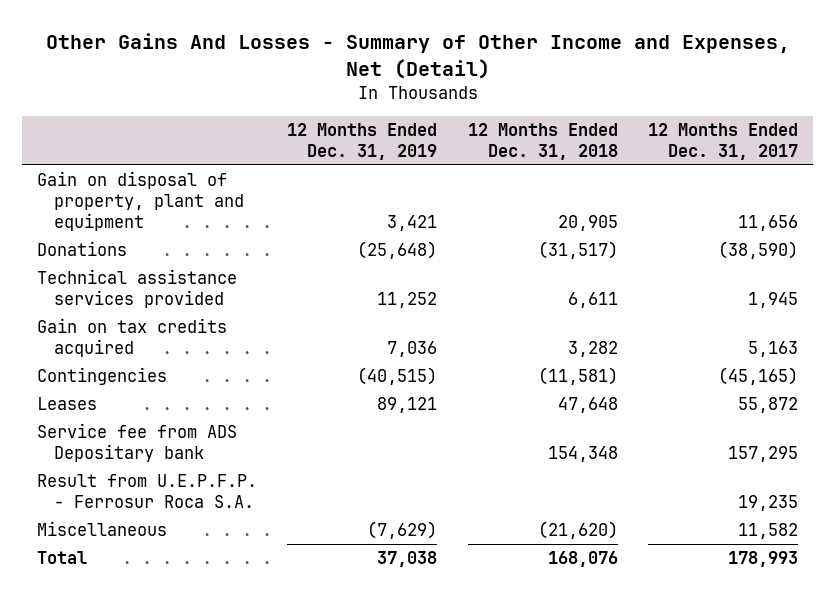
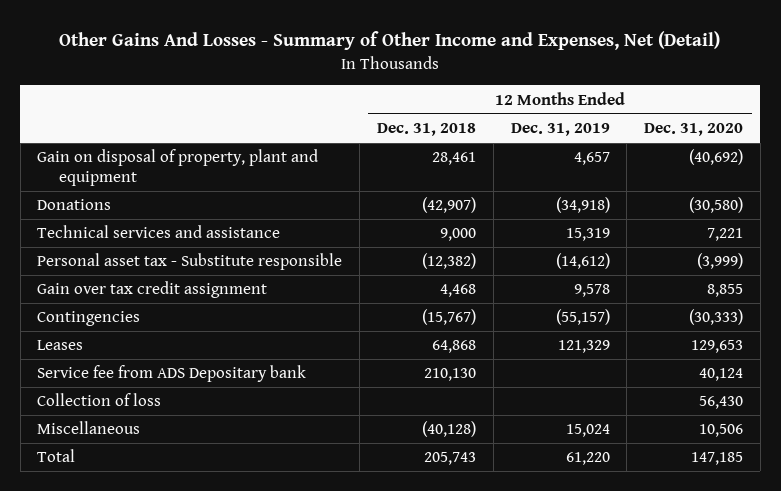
- | 12 Months Ended Dec. 31, 2019 | 12 Months Ended Dec. 31, 2018 | 12 Months Ended Dec. 31, 2017
+ | 12 Months Ended Dec. 31, 2018 | 12 Months Ended Dec. 31, 2019 | 12 Months Ended Dec. 31, 2020
- Gain on disposal of property, plant and equipment | 3,421 | 20,905 | 11,656
- Donations | (25,648) | (31,517) | (38,590)
- Technical assistance services provided | 11,252 | 6,611 | 1,945
- Gain on tax credits acquired | 7,036 | 3,282 | 5,163
- Contingencies | (40,515) | (11,581) | (45,165)
- Leases | 89,121 | 47,648 | 55,872
- Service fee from ADS Depositary bank | | 154,348 | 157,295
- Result from U.E.P.F.P. - Ferrosur Roca S.A. | | | 19,235
- Miscellaneous | (7,629) | (21,620) | 11,582
- Total | 37,038 | 168,076 | 178,993
+ Gain on disposal of property, plant and equipment | 28,461 | 4,657 | (40,692)
+ Donations | (42,907) | (34,918) | (30,580)
+ Technical services and assistance | 9,000 | 15,319 | 7,221
+ Personal asset tax - Substitute responsible | (12,382) | (14,612) | (3,999)
+ Gain over tax credit assignment | 4,468 | 9,578 | 8,855
+ Contingencies | (15,767) | (55,157) | (30,333)
+ Leases | 64,868 | 121,329 | 129,653
+ Service fee from ADS Depositary bank | 210,130 | | 40,124
+ Collection of loss | | | 56,430
+ Miscellaneous | (40,128) | 15,024 | 10,506
+ Total | 205,743 | 61,220 | 147,185

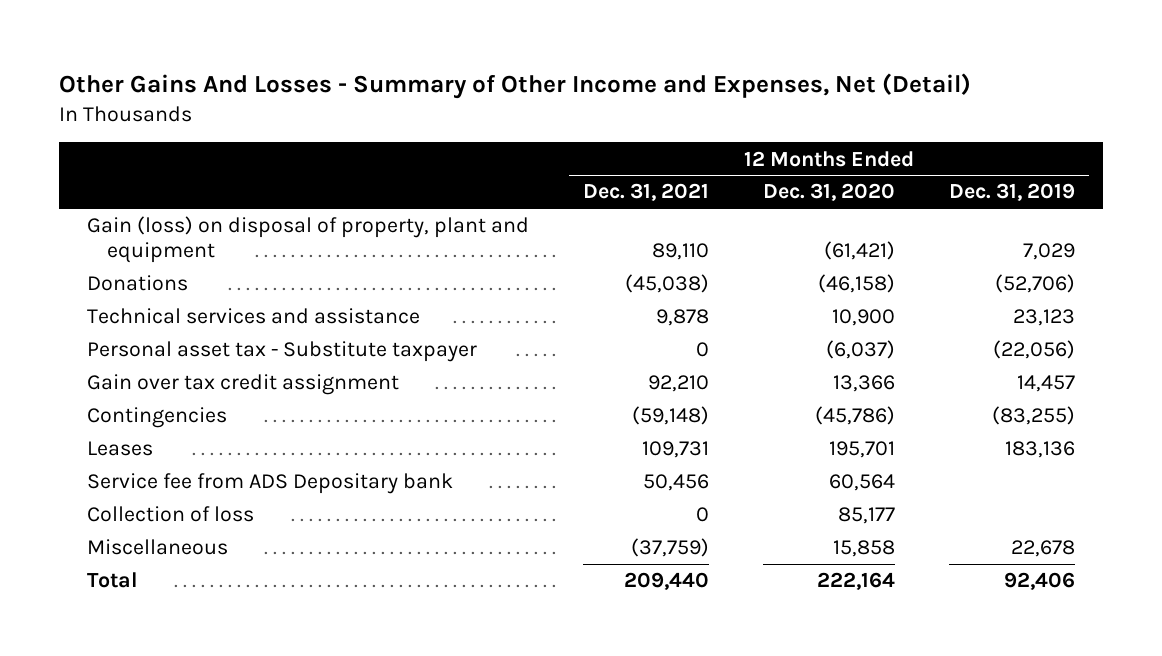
- | 12 Months Ended Dec. 31, 2018 | 12 Months Ended Dec. 31, 2019 | 12 Months Ended Dec. 31, 2020
+ | 12 Months Ended Dec. 31, 2021 | 12 Months Ended Dec. 31, 2020 | 12 Months Ended Dec. 31, 2019
- Gain on disposal of property, plant and equipment | 28,461 | 4,657 | (40,692)
- Donations | (42,907) | (34,918) | (30,580)
- Technical services and assistance | 9,000 | 15,319 | 7,221
- Personal asset tax - Substitute responsible | (12,382) | (14,612) | (3,999)
- Gain over tax credit assignment | 4,468 | 9,578 | 8,855
- Contingencies | (15,767) | (55,157) | (30,333)
- Leases | 64,868 | 121,329 | 129,653
- Service fee from ADS Depositary bank | 210,130 | | 40,124
- Collection of loss | | | 56,430
- Miscellaneous | (40,128) | 15,024 | 10,506
- Total | 205,743 | 61,220 | 147,185
+ Gain (loss) on disposal of property, plant and equipment | 89,110 | (61,421) | 7,029
+ Donations | (45,038) | (46,158) | (52,706)
+ Technical services and assistance | 9,878 | 10,900 | 23,123
+ Personal asset tax - Substitute taxpayer | 0 | (6,037) | (22,056)
+ Gain over tax credit assignment | 92,210 | 13,366 | 14,457
+ Contingencies | (59,148) | (45,786) | (83,255)
+ Leases | 109,731 | 195,701 | 183,136
+ Service fee from ADS Depositary bank | 50,456 | 60,564 |
+ Collection of loss | 0 | 85,177 |
+ Miscellaneous | (37,759) | 15,858 | 22,678
+ Total | 209,440 | 222,164 | 92,406

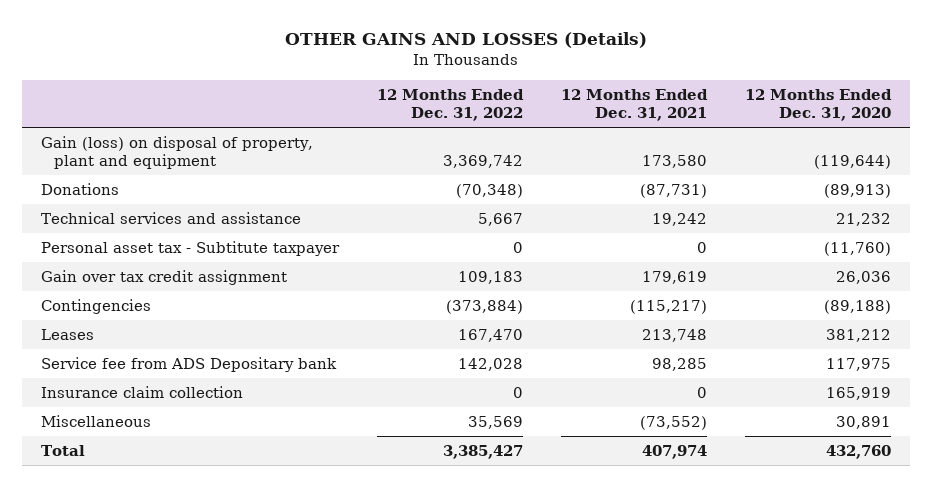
- Other Gains And Losses - Summary of Other Income and Expenses, Net (Detail)
+ OTHER GAINS AND LOSSES (Details)
- | 12 Months Ended Dec. 31, 2021 | 12 Months Ended Dec. 31, 2020 | 12 Months Ended Dec. 31, 2019
+ | 12 Months Ended Dec. 31, 2022 | 12 Months Ended Dec. 31, 2021 | 12 Months Ended Dec. 31, 2020
- Gain (loss) on disposal of property, plant and equipment | 89,110 | (61,421) | 7,029
- Donations | (45,038) | (46,158) | (52,706)
- Technical services and assistance | 9,878 | 10,900 | 23,123
- Personal asset tax - Substitute taxpayer | 0 | (6,037) | (22,056)
- Gain over tax credit assignment | 92,210 | 13,366 | 14,457
- Contingencies | (59,148) | (45,786) | (83,255)
- Leases | 109,731 | 195,701 | 183,136
- Service fee from ADS Depositary bank | 50,456 | 60,564 |
- Collection of loss | 0 | 85,177 |
- Miscellaneous | (37,759) | 15,858 | 22,678
- Total | 209,440 | 222,164 | 92,406
+ Gain (loss) on disposal of property, plant and equipment | 3,369,742 | 173,580 | (119,644)
+ Donations | (70,348) | (87,731) | (89,913)
+ Technical services and assistance | 5,667 | 19,242 | 21,232
+ Personal asset tax - Subtitute taxpayer | 0 | 0 | (11,760)
+ Gain over tax credit assignment | 109,183 | 179,619 | 26,036
+ Contingencies | (373,884) | (115,217) | (89,188)
+ Leases | 167,470 | 213,748 | 381,212
+ Service fee from ADS Depositary bank | 142,028 | 98,285 | 117,975
+ Insurance claim collection | 0 | 0 | 165,919
+ Miscellaneous | 35,569 | (73,552) | 30,891
+ Total | 3,385,427 | 407,974 | 432,760

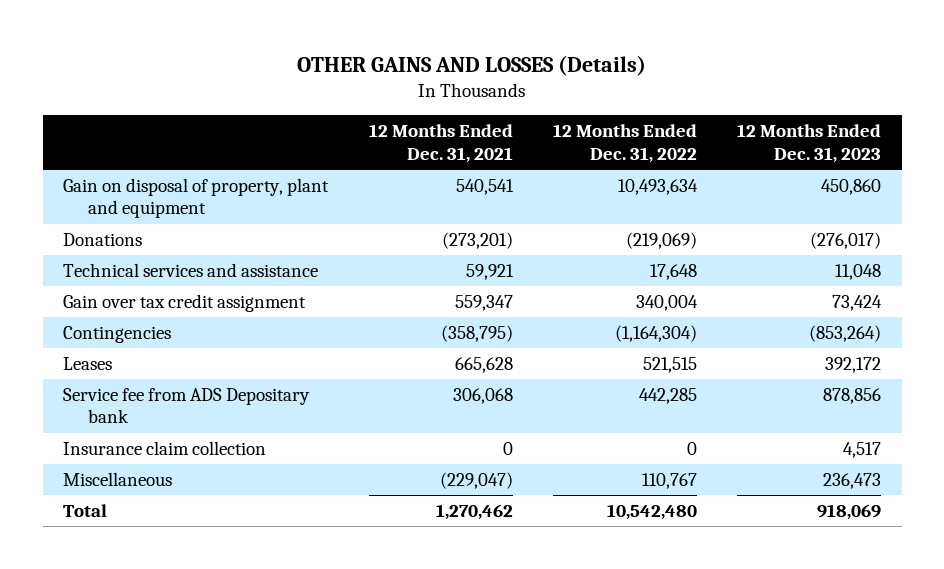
- | 12 Months Ended Dec. 31, 2022 | 12 Months Ended Dec. 31, 2021 | 12 Months Ended Dec. 31, 2020
+ | 12 Months Ended Dec. 31, 2021 | 12 Months Ended Dec. 31, 2022 | 12 Months Ended Dec. 31, 2023
- Gain (loss) on disposal of property, plant and equipment | 3,369,742 | 173,580 | (119,644)
- Donations | (70,348) | (87,731) | (89,913)
- Technical services and assistance | 5,667 | 19,242 | 21,232
- Personal asset tax - Subtitute taxpayer | 0 | 0 | (11,760)
- Gain over tax credit assignment | 109,183 | 179,619 | 26,036
- Contingencies | (373,884) | (115,217) | (89,188)
- Leases | 167,470 | 213,748 | 381,212
- Service fee from ADS Depositary bank | 142,028 | 98,285 | 117,975
+ Gain on disposal of property, plant and equipment | 540,541 | 10,493,634 | 450,860
+ Donations | (273,201) | (219,069) | (276,017)
+ Technical services and assistance | 59,921 | 17,648 | 11,048
+ Gain over tax credit assignment | 559,347 | 340,004 | 73,424
+ Contingencies | (358,795) | (1,164,304) | (853,264)
+ Leases | 665,628 | 521,515 | 392,172
+ Service fee from ADS Depositary bank | 306,068 | 442,285 | 878,856
- Miscellaneous | 35,569 | (73,552) | 30,891
- Total | 3,385,427 | 407,974 | 432,760
+ Miscellaneous | (229,047) | 110,767 | 236,473
+ Total | 1,270,462 | 10,542,480 | 918,069

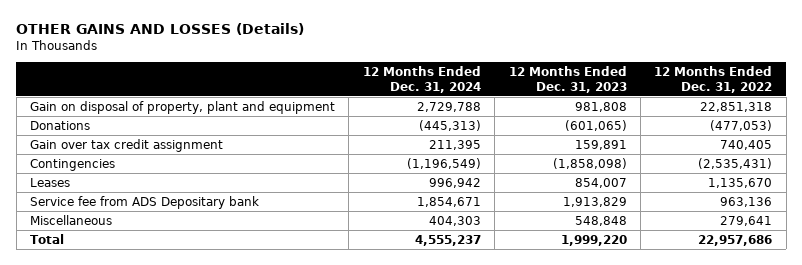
- | 12 Months Ended Dec. 31, 2021 | 12 Months Ended Dec. 31, 2022 | 12 Months Ended Dec. 31, 2023
+ | 12 Months Ended Dec. 31, 2024 | 12 Months Ended Dec. 31, 2023 | 12 Months Ended Dec. 31, 2022
- Gain on disposal of property, plant and equipment | 540,541 | 10,493,634 | 450,860
- Donations | (273,201) | (219,069) | (276,017)
- Technical services and assistance | 59,921 | 17,648 | 11,048
- Gain over tax credit assignment | 559,347 | 340,004 | 73,424
- Contingencies | (358,795) | (1,164,304) | (853,264)
- Leases | 665,628 | 521,515 | 392,172
- Service fee from ADS Depositary bank | 306,068 | 442,285 | 878,856
- Insurance claim collection | 0 | 0 | 4,517
- Miscellaneous | (229,047) | 110,767 | 236,473
- Total | 1,270,462 | 10,542,480 | 918,069
+ Gain on disposal of property, plant and equipment | 2,729,788 | 981,808 | 22,851,318
+ Donations | (445,313) | (601,065) | (477,053)
+ Gain over tax credit assignment | 211,395 | 159,891 | 740,405
+ Contingencies | (1,196,549) | (1,858,098) | (2,535,431)
+ Leases | 996,942 | 854,007 | 1,135,670
+ Service fee from ADS Depositary bank | 1,854,671 | 1,913,829 | 963,136
+ Miscellaneous | 404,303 | 548,848 | 279,641
+ Total | 4,555,237 | 1,999,220 | 22,957,686

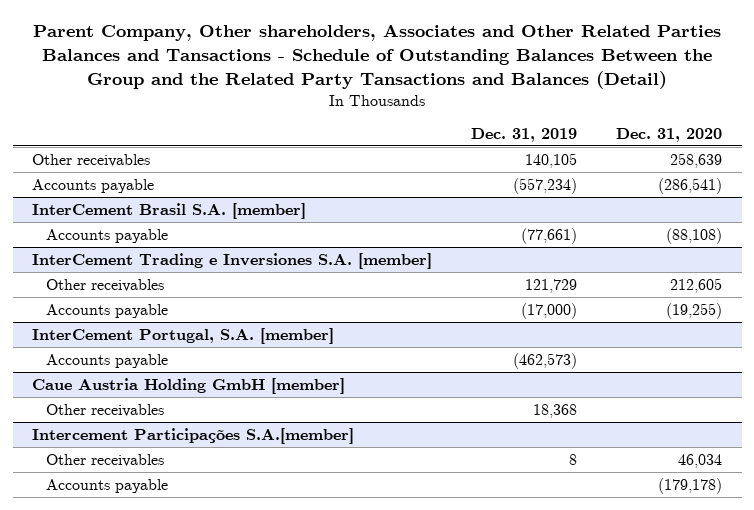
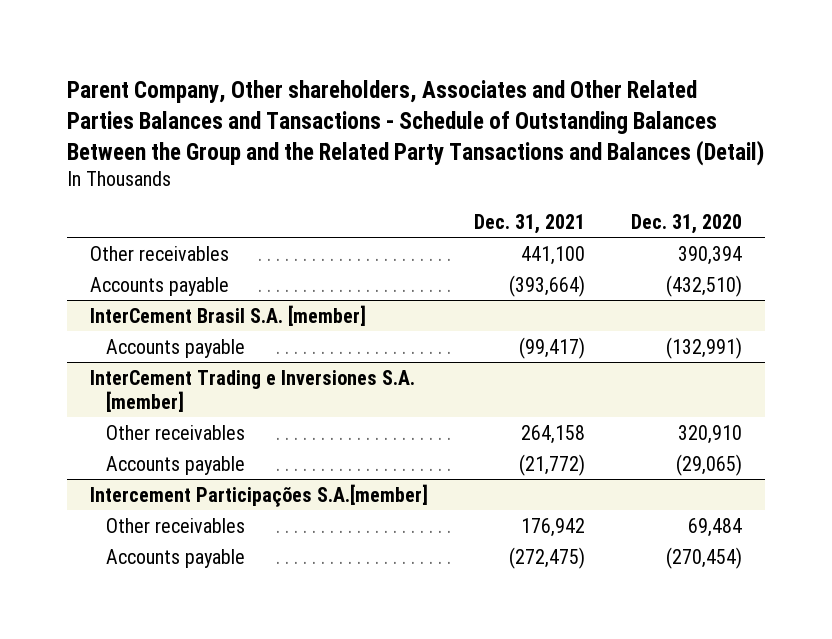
- | Dec. 31, 2019 | Dec. 31, 2020
+ | Dec. 31, 2021 | Dec. 31, 2020
- Other receivables | 140,105 | 258,639
- Accounts payable | (557,234) | (286,541)
+ Other receivables | 441,100 | 390,394
+ Accounts payable | (393,664) | (432,510)
@ InterCement Brasil S.A. [member]
- Accounts payable | (77,661) | (88,108)
+ Accounts payable | (99,417) | (132,991)
@ InterCement Trading e Inversiones S.A. [member]
- Other receivables | 121,729 | 212,605
- Accounts payable | (17,000) | (19,255)
- InterCement Portugal, S.A. [member]
- Accounts payable | (462,573) |
- Caue Austria Holding GmbH [member]
- Other receivables | 18,368 |
@ InterCement Trading e Inversiones S.A. [member]
+ Other receivables | 264,158 | 320,910
+ Accounts payable | (21,772) | (29,065)
@ Intercement Participações S.A.[member]
- Other receivables | 8 | 46,034
- Accounts payable | | (179,178)
+ Other receivables | 176,942 | 69,484
+ Accounts payable | (272,475) | (270,454)

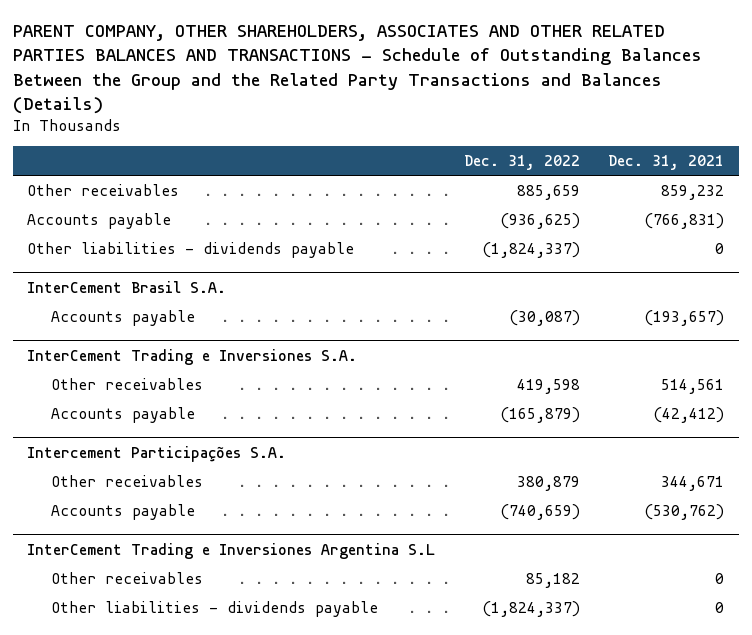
- Parent Company, Other shareholders, Associates and Other Related Parties Balances and Tansactions - Schedule of Outstanding Balances Between the Group and the Related Party Tansactions and Balances (Detail)
+ PARENT COMPANY, OTHER SHAREHOLDERS, ASSOCIATES AND OTHER RELATED PARTIES BALANCES AND TRANSACTIONS - Schedule of Outstanding Balances Between the Group and the Related Party Transactions and Balances (Details)
- | Dec. 31, 2021 | Dec. 31, 2020
+ | Dec. 31, 2022 | Dec. 31, 2021
- Other receivables | 441,100 | 390,394
- Accounts payable | (393,664) | (432,510)
- InterCement Brasil S.A. [member]
- Accounts payable | (99,417) | (132,991)
- InterCement Trading e Inversiones S.A. [member]
- Other receivables | 264,158 | 320,910
- Accounts payable | (21,772) | (29,065)
- Intercement Participações S.A.[member]
- Other receivables | 176,942 | 69,484
- Accounts payable | (272,475) | (270,454)
+ Other receivables | 885,659 | 859,232
+ Accounts payable | (936,625) | (766,831)
+ Other liabilities - dividends payable | (1,824,337) | 0
+ InterCement Brasil S.A.
+ Accounts payable | (30,087) | (193,657)
+ InterCement Trading e Inversiones S.A.
+ Other receivables | 419,598 | 514,561
+ Accounts payable | (165,879) | (42,412)
+ Intercement Participações S.A.
+ Other receivables | 380,879 | 344,671
+ Accounts payable | (740,659) | (530,762)
+ InterCement Trading e Inversiones Argentina S.L
+ Other receivables | 85,182 | 0
+ Other liabilities - dividends payable | (1,824,337) | 0

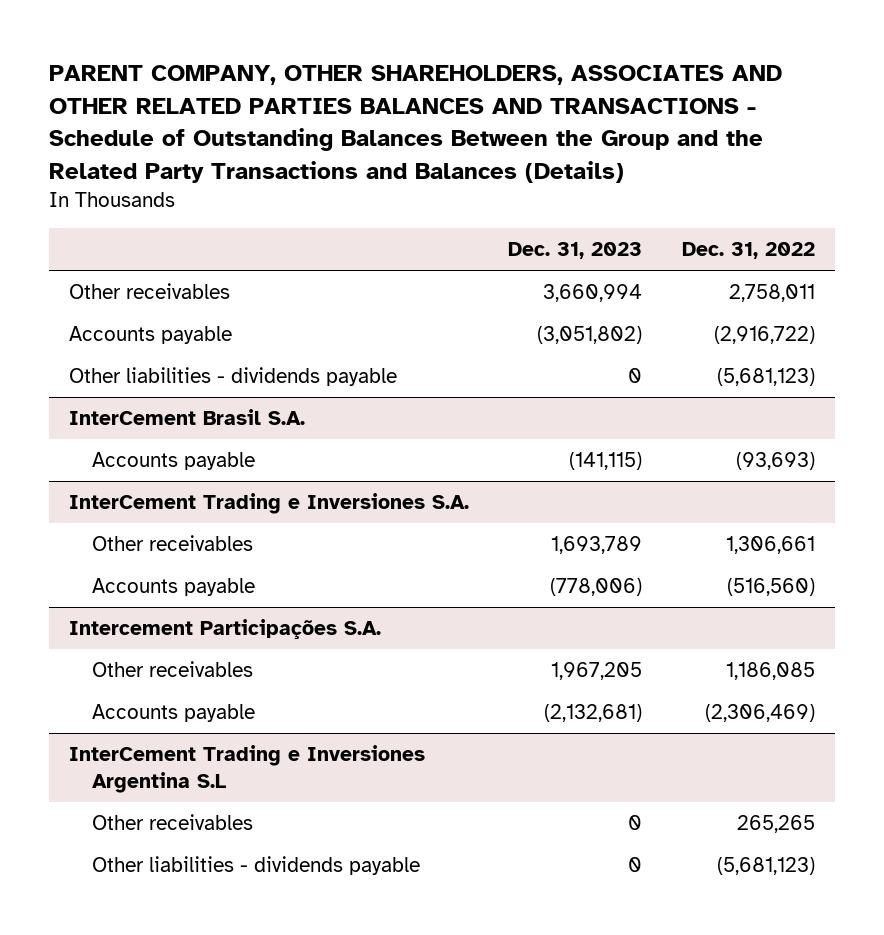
- | Dec. 31, 2022 | Dec. 31, 2021
+ | Dec. 31, 2023 | Dec. 31, 2022
- Other receivables | 885,659 | 859,232
- Accounts payable | (936,625) | (766,831)
- Other liabilities - dividends payable | (1,824,337) | 0
+ Other receivables | 3,660,994 | 2,758,011
+ Accounts payable | (3,051,802) | (2,916,722)
+ Other liabilities - dividends payable | 0 | (5,681,123)
@ InterCement Brasil S.A.
- Accounts payable | (30,087) | (193,657)
+ Accounts payable | (141,115) | (93,693)
@ InterCement Trading e Inversiones S.A.
- Other receivables | 419,598 | 514,561
- Accounts payable | (165,879) | (42,412)
+ Other receivables | 1,693,789 | 1,306,661
+ Accounts payable | (778,006) | (516,560)
@ Intercement Participações S.A.
- Other receivables | 380,879 | 344,671
- Accounts payable | (740,659) | (530,762)
+ Other receivables | 1,967,205 | 1,186,085
+ Accounts payable | (2,132,681) | (2,306,469)
@ InterCement Trading e Inversiones Argentina S.L
- Other receivables | 85,182 | 0
- Other liabilities - dividends payable | (1,824,337) | 0
+ Other receivables | 0 | 265,265
+ Other liabilities - dividends payable | 0 | (5,681,123)

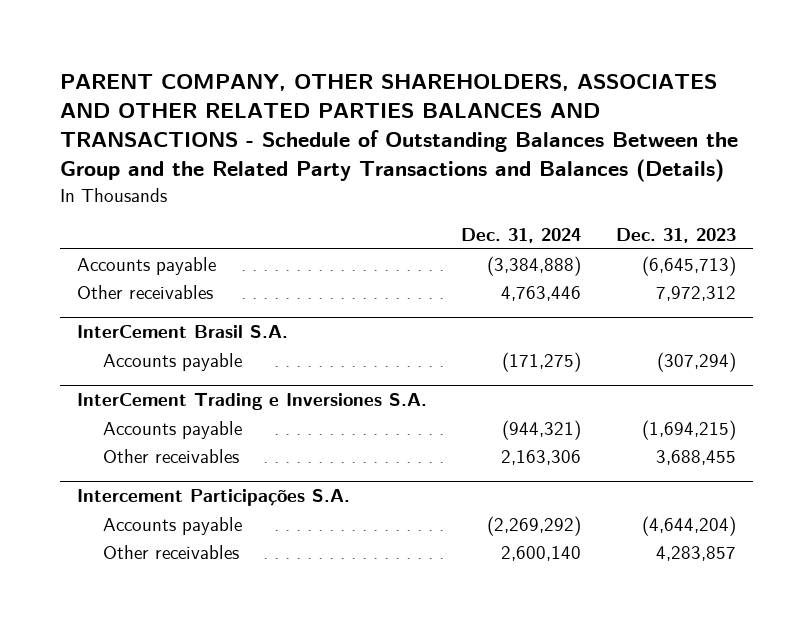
- | Dec. 31, 2023 | Dec. 31, 2022
+ | Dec. 31, 2024 | Dec. 31, 2023
- Other receivables | 3,660,994 | 2,758,011
- Accounts payable | (3,051,802) | (2,916,722)
- Other liabilities - dividends payable | 0 | (5,681,123)
+ Accounts payable | (3,384,888) | (6,645,713)
+ Other receivables | 4,763,446 | 7,972,312
@ InterCement Brasil S.A.
- Accounts payable | (141,115) | (93,693)
+ Accounts payable | (171,275) | (307,294)
@ InterCement Trading e Inversiones S.A.
- Other receivables | 1,693,789 | 1,306,661
- Accounts payable | (778,006) | (516,560)
+ Accounts payable | (944,321) | (1,694,215)
+ Other receivables | 2,163,306 | 3,688,455
@ Intercement Participações S.A.
- Other receivables | 1,967,205 | 1,186,085
- Accounts payable | (2,132,681) | (2,306,469)
- InterCement Trading e Inversiones Argentina S.L
- Other receivables | 0 | 265,265
- Other liabilities - dividends payable | 0 | (5,681,123)
@ Intercement Participações S.A.
+ Accounts payable | (2,269,292) | (4,644,204)
+ Other receivables | 2,600,140 | 4,283,857

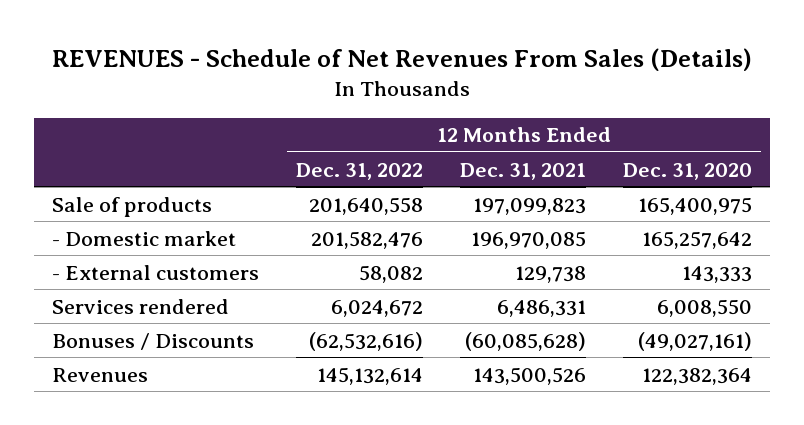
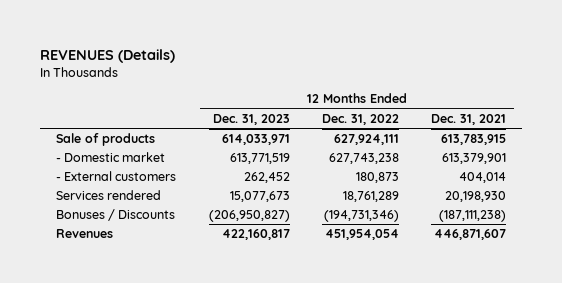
- REVENUES - Schedule of Net Revenues From Sales (Details)
+ REVENUES (Details)
- | 12 Months Ended Dec. 31, 2022 | 12 Months Ended Dec. 31, 2021 | 12 Months Ended Dec. 31, 2020
+ | 12 Months Ended Dec. 31, 2023 | 12 Months Ended Dec. 31, 2022 | 12 Months Ended Dec. 31, 2021
- Sale of products | 201,640,558 | 197,099,823 | 165,400,975
- - Domestic market | 201,582,476 | 196,970,085 | 165,257,642
- - External customers | 58,082 | 129,738 | 143,333
- Services rendered | 6,024,672 | 6,486,331 | 6,008,550
- Bonuses / Discounts | (62,532,616) | (60,085,628) | (49,027,161)
- Revenues | 145,132,614 | 143,500,526 | 122,382,364
+ Sale of products | 614,033,971 | 627,924,111 | 613,783,915
+ - Domestic market | 613,771,519 | 627,743,238 | 613,379,901
+ - External customers | 262,452 | 180,873 | 404,014
+ Services rendered | 15,077,673 | 18,761,289 | 20,198,930
+ Bonuses / Discounts | (206,950,827) | (194,731,346) | (187,111,238)
+ Revenues | 422,160,817 | 451,954,054 | 446,871,607

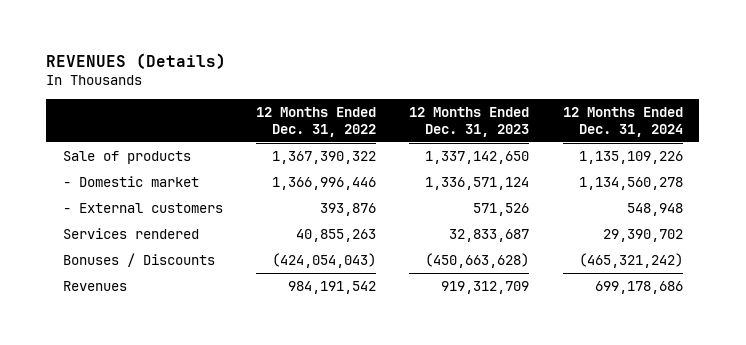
- | 12 Months Ended Dec. 31, 2023 | 12 Months Ended Dec. 31, 2022 | 12 Months Ended Dec. 31, 2021
+ | 12 Months Ended Dec. 31, 2022 | 12 Months Ended Dec. 31, 2023 | 12 Months Ended Dec. 31, 2024
- Sale of products | 614,033,971 | 627,924,111 | 613,783,915
- - Domestic market | 613,771,519 | 627,743,238 | 613,379,901
- - External customers | 262,452 | 180,873 | 404,014
- Services rendered | 15,077,673 | 18,761,289 | 20,198,930
- Bonuses / Discounts | (206,950,827) | (194,731,346) | (187,111,238)
- Revenues | 422,160,817 | 451,954,054 | 446,871,607
+ Sale of products | 1,367,390,322 | 1,337,142,650 | 1,135,109,226
+ - Domestic market | 1,366,996,446 | 1,336,571,124 | 1,134,560,278
+ - External customers | 393,876 | 571,526 | 548,948
+ Services rendered | 40,855,263 | 32,833,687 | 29,390,702
+ Bonuses / Discounts | (424,054,043) | (450,663,628) | (465,321,242)
+ Revenues | 984,191,542 | 919,312,709 | 699,178,686

